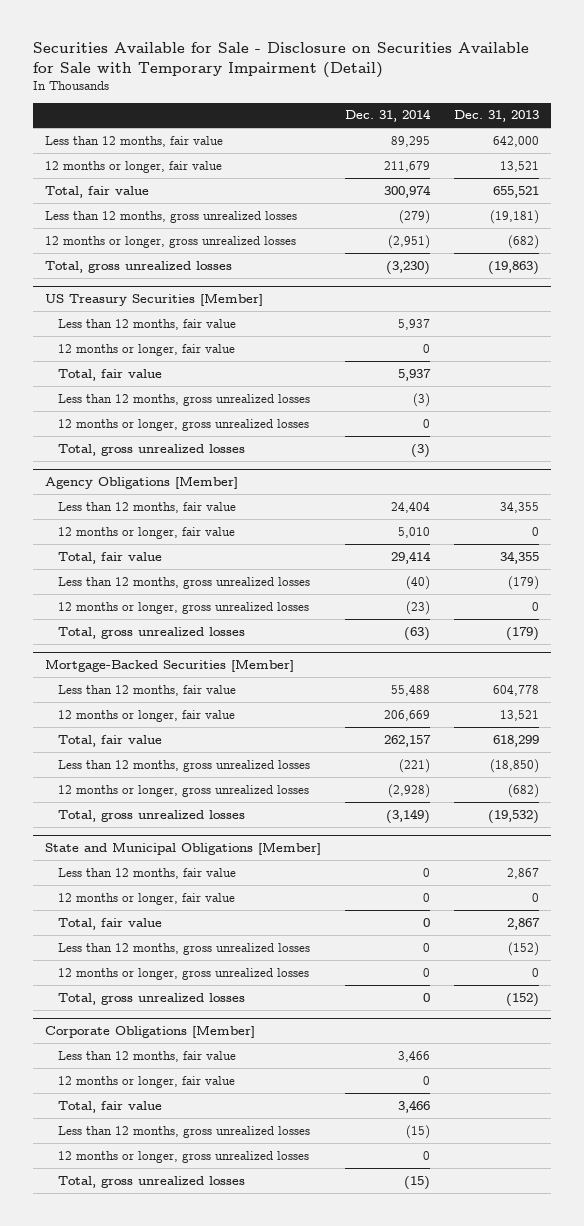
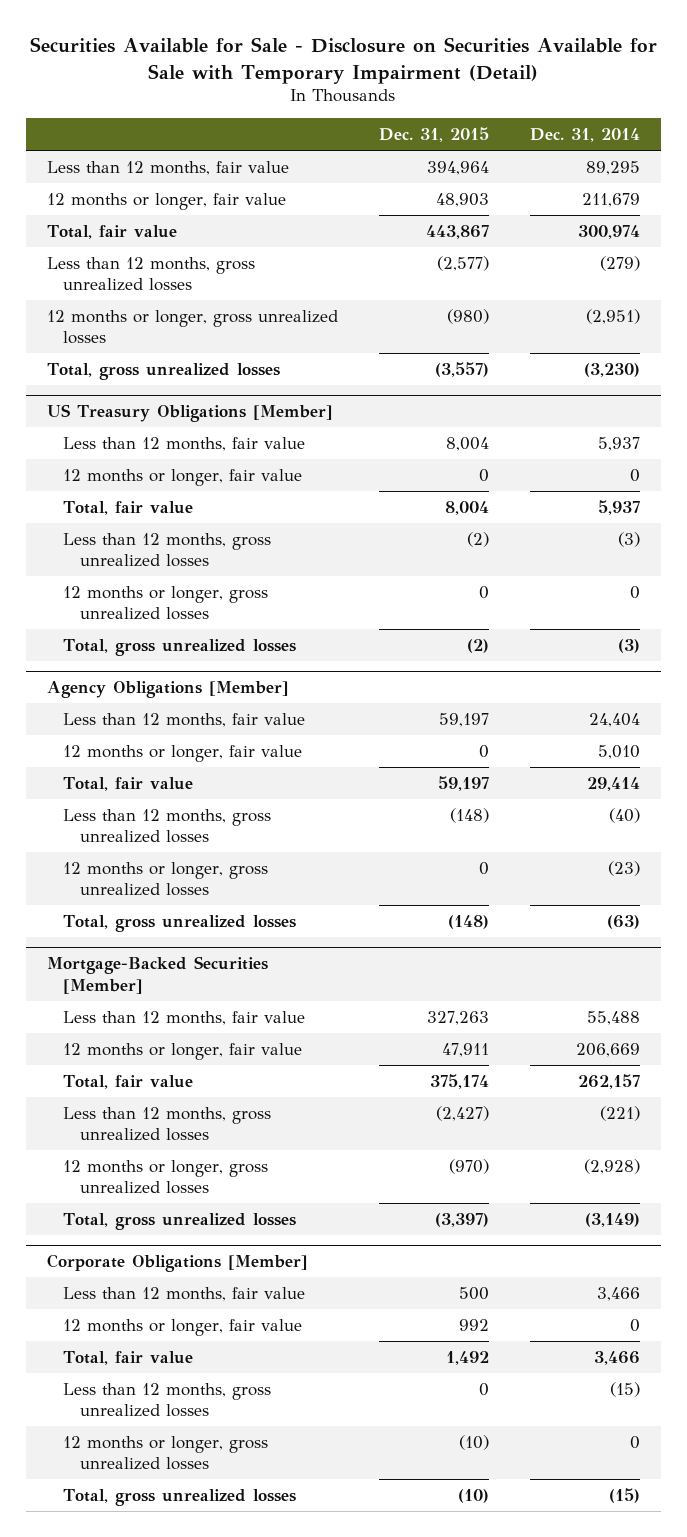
- | Dec. 31, 2014 | Dec. 31, 2013
+ | Dec. 31, 2015 | Dec. 31, 2014
- US Treasury Securities [Member]
+ US Treasury Obligations [Member]
- State and Municipal Obligations [Member]
- Less than 12 months, fair value | 0 | 2,867
- 12 months or longer, fair value | 0 | 0
- Total, fair value | 0 | 2,867
- Less than 12 months, gross unrealized losses | 0 | (152)
- 12 months or longer, gross unrealized losses | 0 | 0
- Total, gross unrealized losses | 0 | (152)

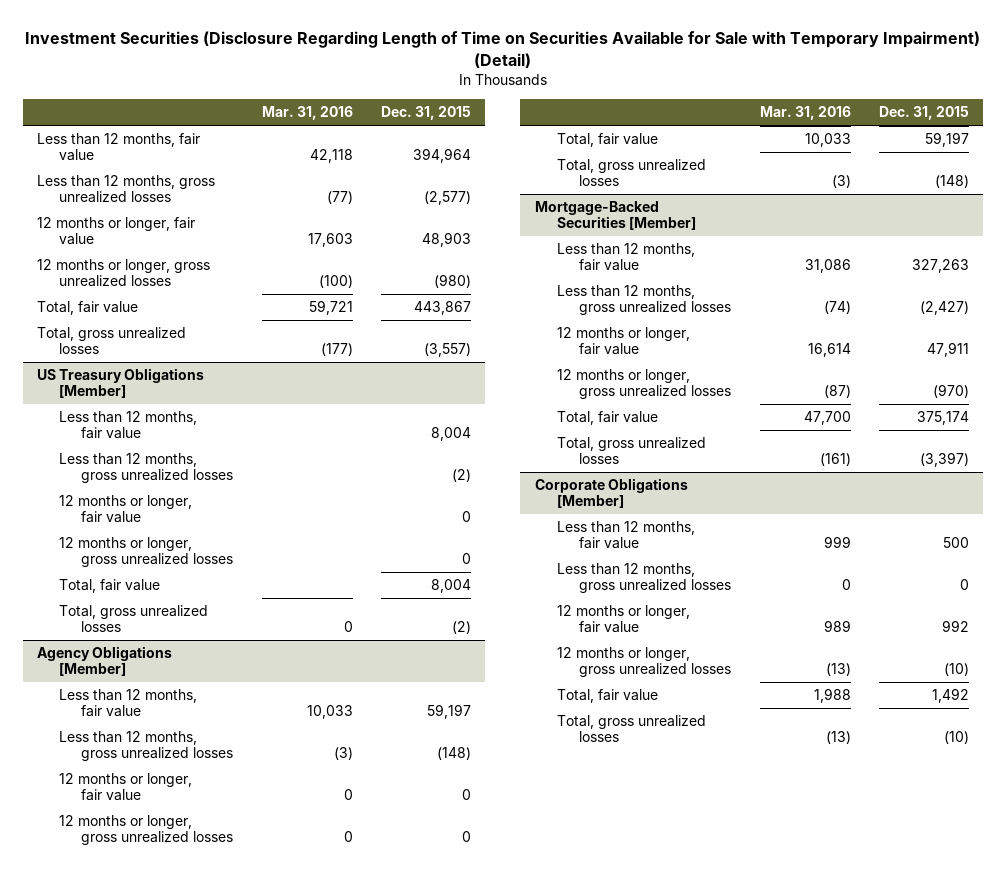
- Securities Available for Sale - Disclosure on Securities Available for Sale with Temporary Impairment (Detail)
+ Investment Securities (Disclosure Regarding Length of Time on Securities Available for Sale with Temporary Impairment) (Detail)
- | Dec. 31, 2015 | Dec. 31, 2014
+ | Mar. 31, 2016 | Dec. 31, 2015
moved down: 12 months or longer, fair value | 17,603 | 48,903
moved down: Total, fair value | 59,721 | 443,867
@ US Treasury Obligations [Member]
moved down: 12 months or longer, fair value | | 0
moved down: Total, fair value | | 8,004
@ Agency Obligations [Member]
moved down: 12 months or longer, fair value | 0 | 0
moved down: Total, fair value | 10,033 | 59,197
@ Mortgage-Backed Securities [Member]
moved down: 12 months or longer, fair value | 16,614 | 47,911
moved down: Total, fair value | 47,700 | 375,174
@ Corporate Obligations [Member]
moved down: 12 months or longer, fair value | 989 | 992
moved down: Total, fair value | 1,988 | 1,492

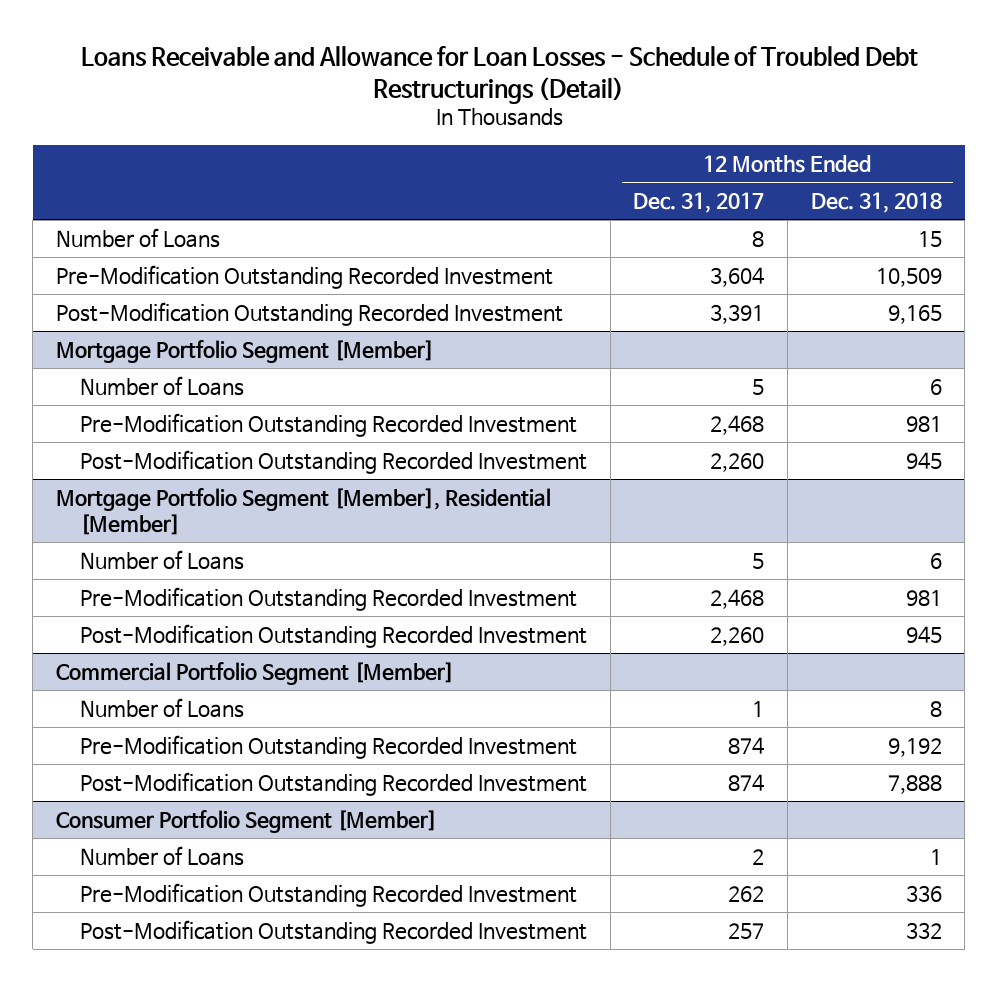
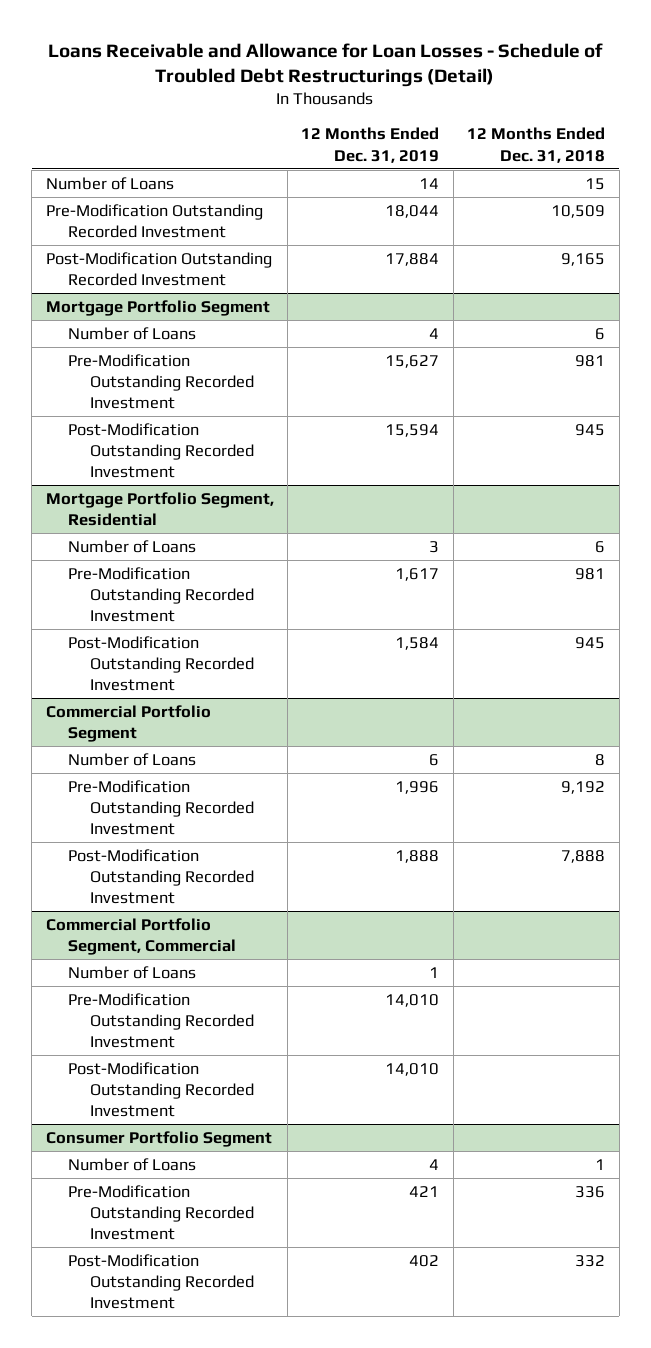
- | 12 Months Ended Dec. 31, 2017 | 12 Months Ended Dec. 31, 2018
+ | 12 Months Ended Dec. 31, 2019 | 12 Months Ended Dec. 31, 2018
- Mortgage Portfolio Segment [Member]
+ Mortgage Portfolio Segment
- Mortgage Portfolio Segment [Member], Residential [Member]
+ Mortgage Portfolio Segment, Residential
- Commercial Portfolio Segment [Member]
+ Commercial Portfolio Segment
- Consumer Portfolio Segment [Member]
+ Commercial Portfolio Segment, Commercial
+ Number of Loans | 1 |
+ Pre-Modification Outstanding Recorded Investment | 14,010 |
+ Post-Modification Outstanding Recorded Investment | 14,010 |
+ Consumer Portfolio Segment

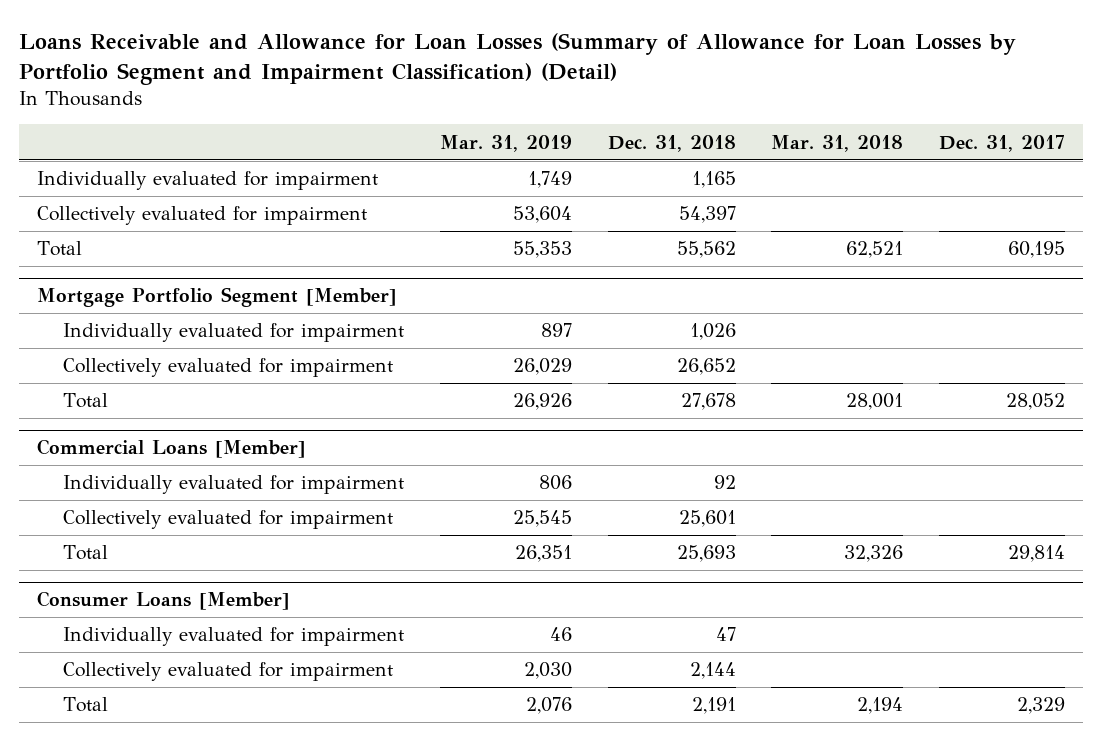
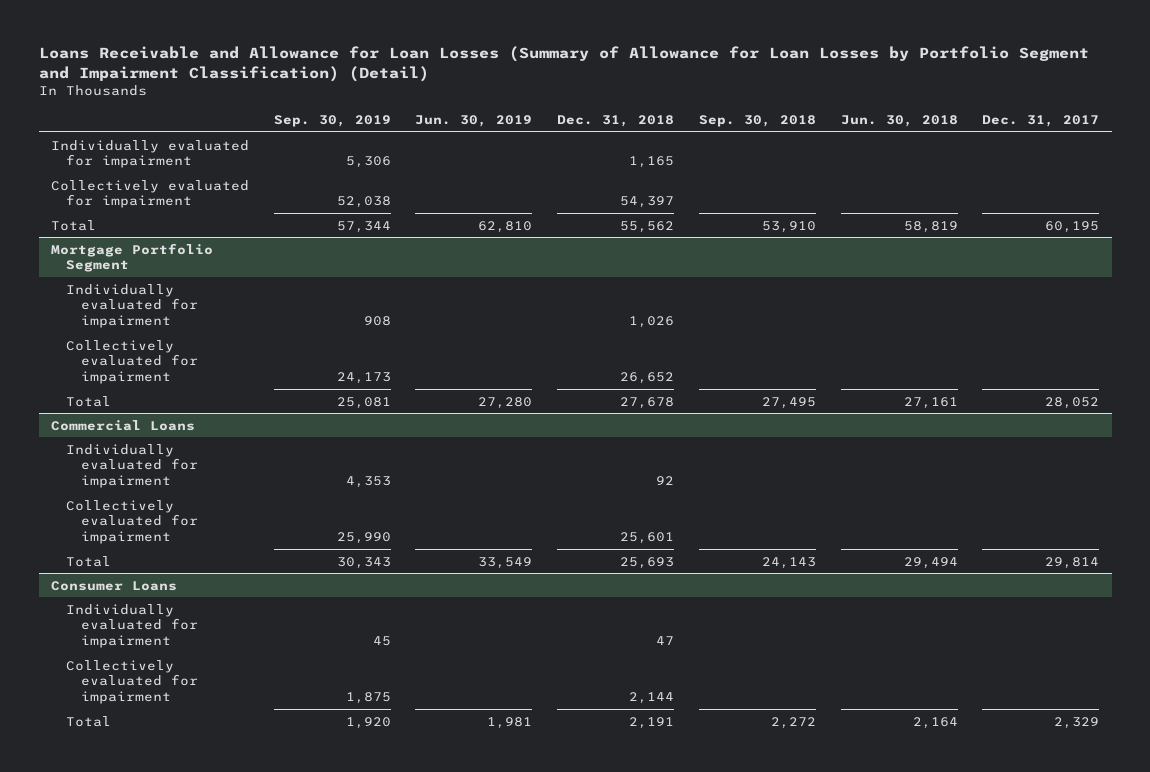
- | Mar. 31, 2019 | Dec. 31, 2018 | Mar. 31, 2018 | Dec. 31, 2017
+ | Sep. 30, 2019 | Jun. 30, 2019 | Dec. 31, 2018 | Sep. 30, 2018 | Jun. 30, 2018 | Dec. 31, 2017
- Mortgage Portfolio Segment [Member]
+ Mortgage Portfolio Segment
- Commercial Loans [Member]
+ Commercial Loans
- Consumer Loans [Member]
+ Consumer Loans

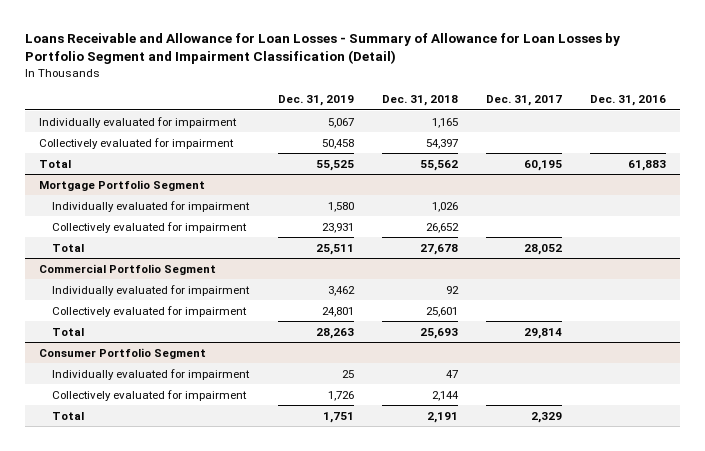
- Loans Receivable and Allowance for Loan Losses (Summary of Allowance for Loan Losses by Portfolio Segment and Impairment Classification) (Detail)
+ Loans Receivable and Allowance for Loan Losses - Summary of Allowance for Loan Losses by Portfolio Segment and Impairment Classification (Detail)
- | Sep. 30, 2019 | Jun. 30, 2019 | Dec. 31, 2018 | Sep. 30, 2018 | Jun. 30, 2018 | Dec. 31, 2017
+ | Dec. 31, 2019 | Dec. 31, 2018 | Dec. 31, 2017 | Dec. 31, 2016
- Commercial Loans
+ Commercial Portfolio Segment
- Consumer Loans
+ Consumer Portfolio Segment

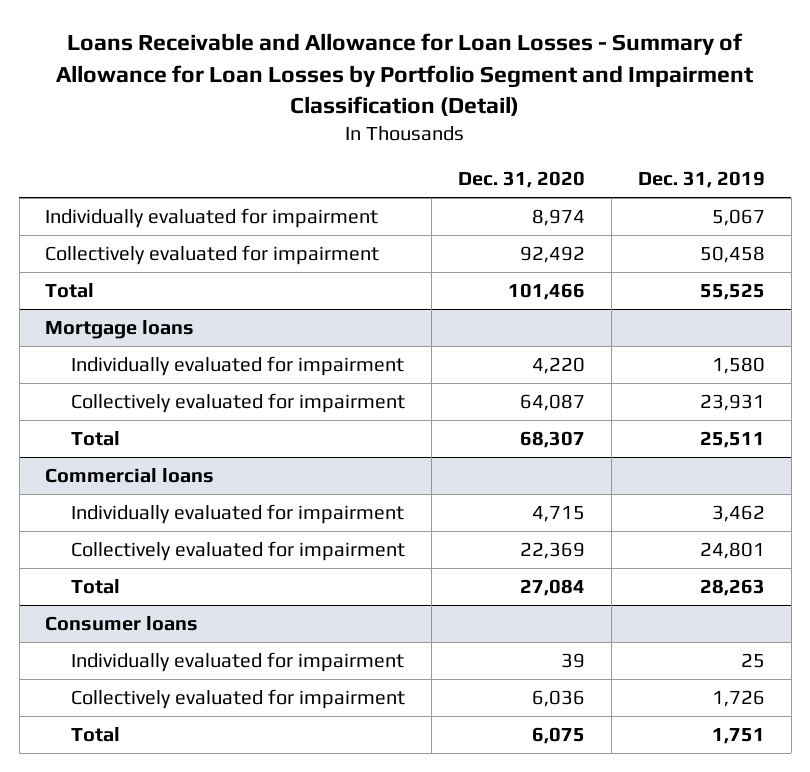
- | Dec. 31, 2019 | Dec. 31, 2018 | Dec. 31, 2017 | Dec. 31, 2016
+ | Dec. 31, 2020 | Dec. 31, 2019
- Mortgage Portfolio Segment
+ Mortgage loans
- Commercial Portfolio Segment
+ Commercial loans
- Consumer Portfolio Segment
+ Consumer loans

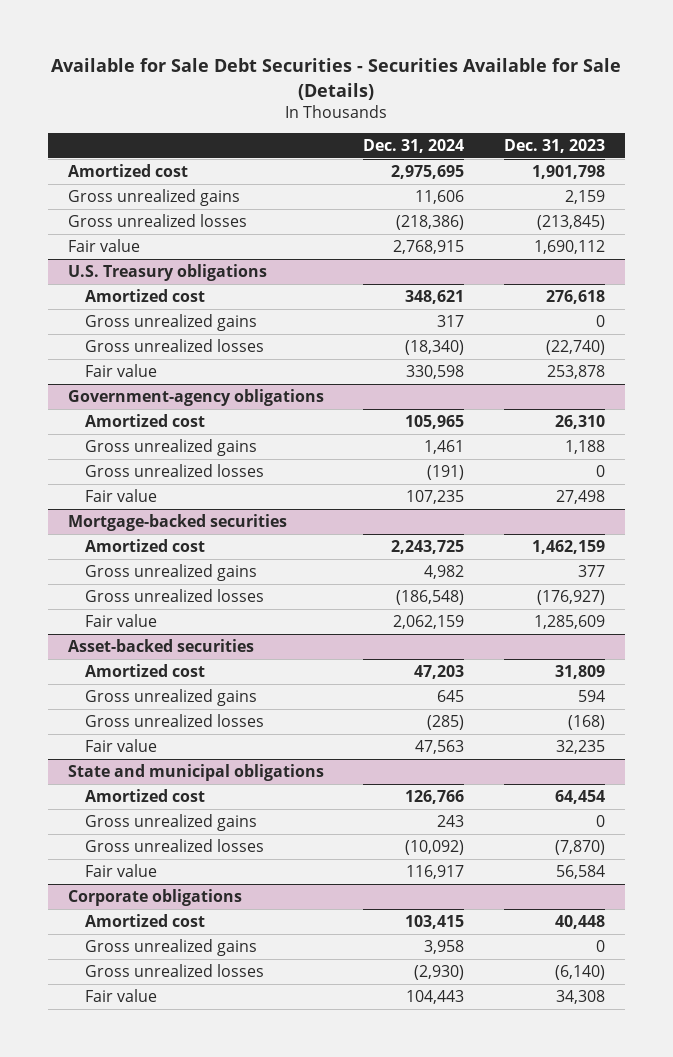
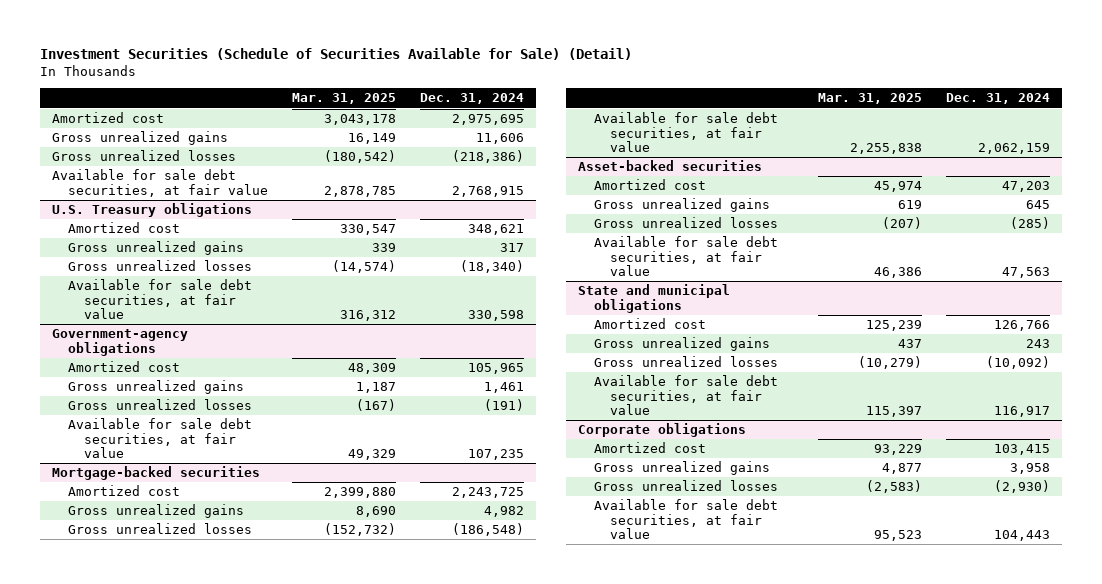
- Available for Sale Debt Securities - Securities Available for Sale (Details)
+ Investment Securities (Schedule of Securities Available for Sale) (Detail)
- | Dec. 31, 2024 | Dec. 31, 2023
+ | Mar. 31, 2025 | Dec. 31, 2024
- Fair value | 2,768,915 | 1,690,112
+ Available for sale debt securities, at fair value | 2,878,785 | 2,768,915
@ U.S. Treasury obligations
- Fair value | 330,598 | 253,878
+ Available for sale debt securities, at fair value | 316,312 | 330,598
@ Government-agency obligations
- Fair value | 107,235 | 27,498
+ Available for sale debt securities, at fair value | 49,329 | 107,235
@ Mortgage-backed securities
- Fair value | 2,062,159 | 1,285,609
+ Available for sale debt securities, at fair value | 2,255,838 | 2,062,159
@ Asset-backed securities
- Fair value | 47,563 | 32,235
+ Available for sale debt securities, at fair value | 46,386 | 47,563
@ State and municipal obligations
- Fair value | 116,917 | 56,584
+ Available for sale debt securities, at fair value | 115,397 | 116,917
@ Corporate obligations
- Fair value | 104,443 | 34,308
+ Available for sale debt securities, at fair value | 95,523 | 104,443

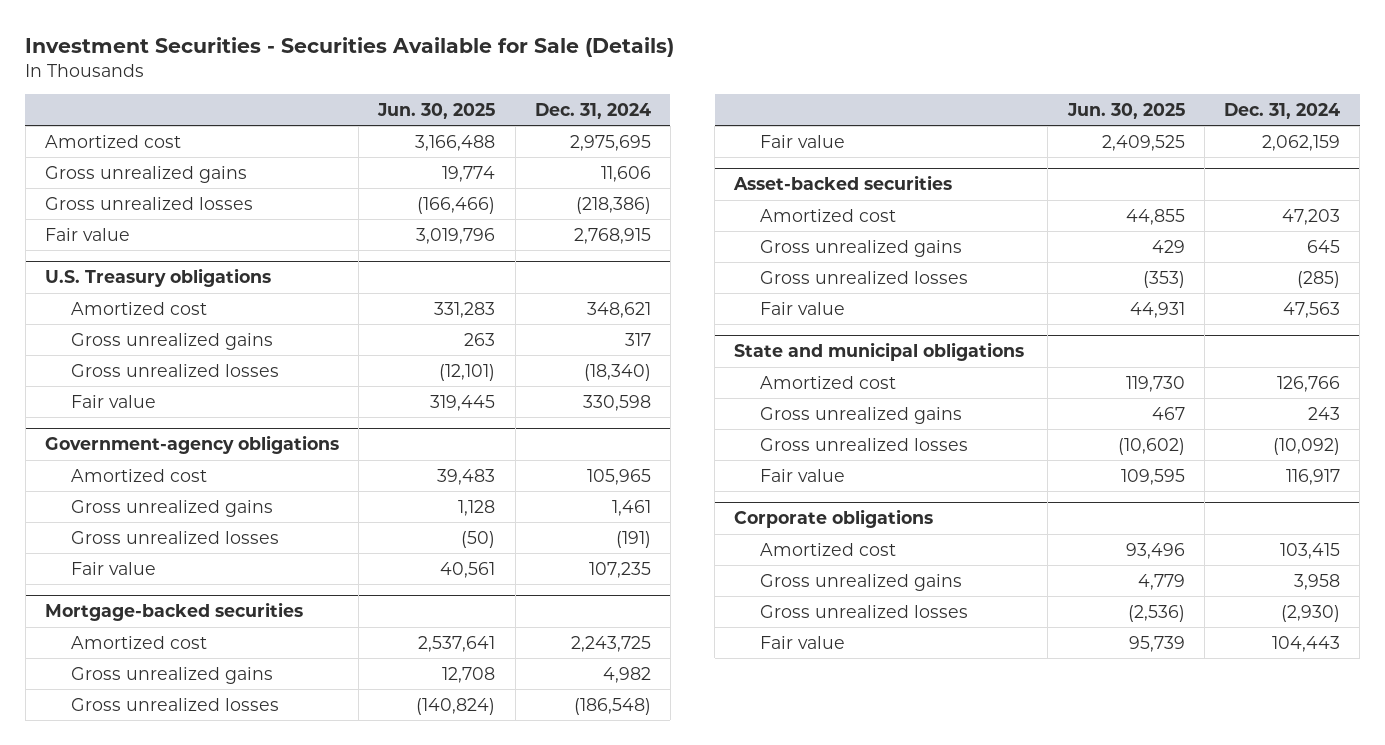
- Investment Securities (Schedule of Securities Available for Sale) (Detail)
+ Investment Securities - Securities Available for Sale (Details)
- | Mar. 31, 2025 | Dec. 31, 2024
+ | Jun. 30, 2025 | Dec. 31, 2024
- Available for sale debt securities, at fair value | 2,878,785 | 2,768,915
+ Fair value | 3,019,796 | 2,768,915
@ U.S. Treasury obligations
- Available for sale debt securities, at fair value | 316,312 | 330,598
+ Fair value | 319,445 | 330,598
@ Government-agency obligations
- Available for sale debt securities, at fair value | 49,329 | 107,235
+ Fair value | 40,561 | 107,235
@ Mortgage-backed securities
- Available for sale debt securities, at fair value | 2,255,838 | 2,062,159
+ Fair value | 2,409,525 | 2,062,159
@ Asset-backed securities
- Available for sale debt securities, at fair value | 46,386 | 47,563
+ Fair value | 44,931 | 47,563
@ State and municipal obligations
- Available for sale debt securities, at fair value | 115,397 | 116,917
+ Fair value | 109,595 | 116,917
@ Corporate obligations
- Available for sale debt securities, at fair value | 95,523 | 104,443
+ Fair value | 95,739 | 104,443

